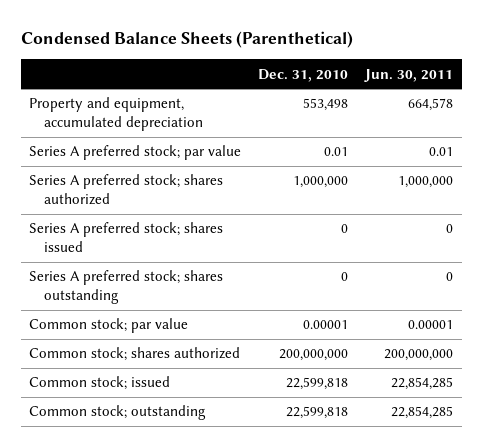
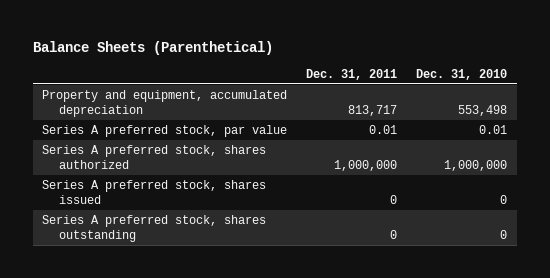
- Condensed Balance Sheets (Parenthetical)
+ Balance Sheets (Parenthetical)
- | Dec. 31, 2010 | Jun. 30, 2011
+ | Dec. 31, 2011 | Dec. 31, 2010
- Series A preferred stock; par value | 0.01 | 0.01
- Series A preferred stock; shares authorized | 1,000,000 | 1,000,000
- Series A preferred stock; shares issued | 0 | 0
- Series A preferred stock; shares outstanding | 0 | 0
- Common stock; par value | 0.00001 | 0.00001
- Common stock; shares authorized | 200,000,000 | 200,000,000
- Common stock; issued | 22,599,818 | 22,854,285
- Common stock; outstanding | 22,599,818 | 22,854,285
+ Series A preferred stock, par value | 0.01 | 0.01
+ Series A preferred stock, shares authorized | 1,000,000 | 1,000,000
+ Series A preferred stock, shares issued | 0 | 0
+ Series A preferred stock, shares outstanding | 0 | 0

